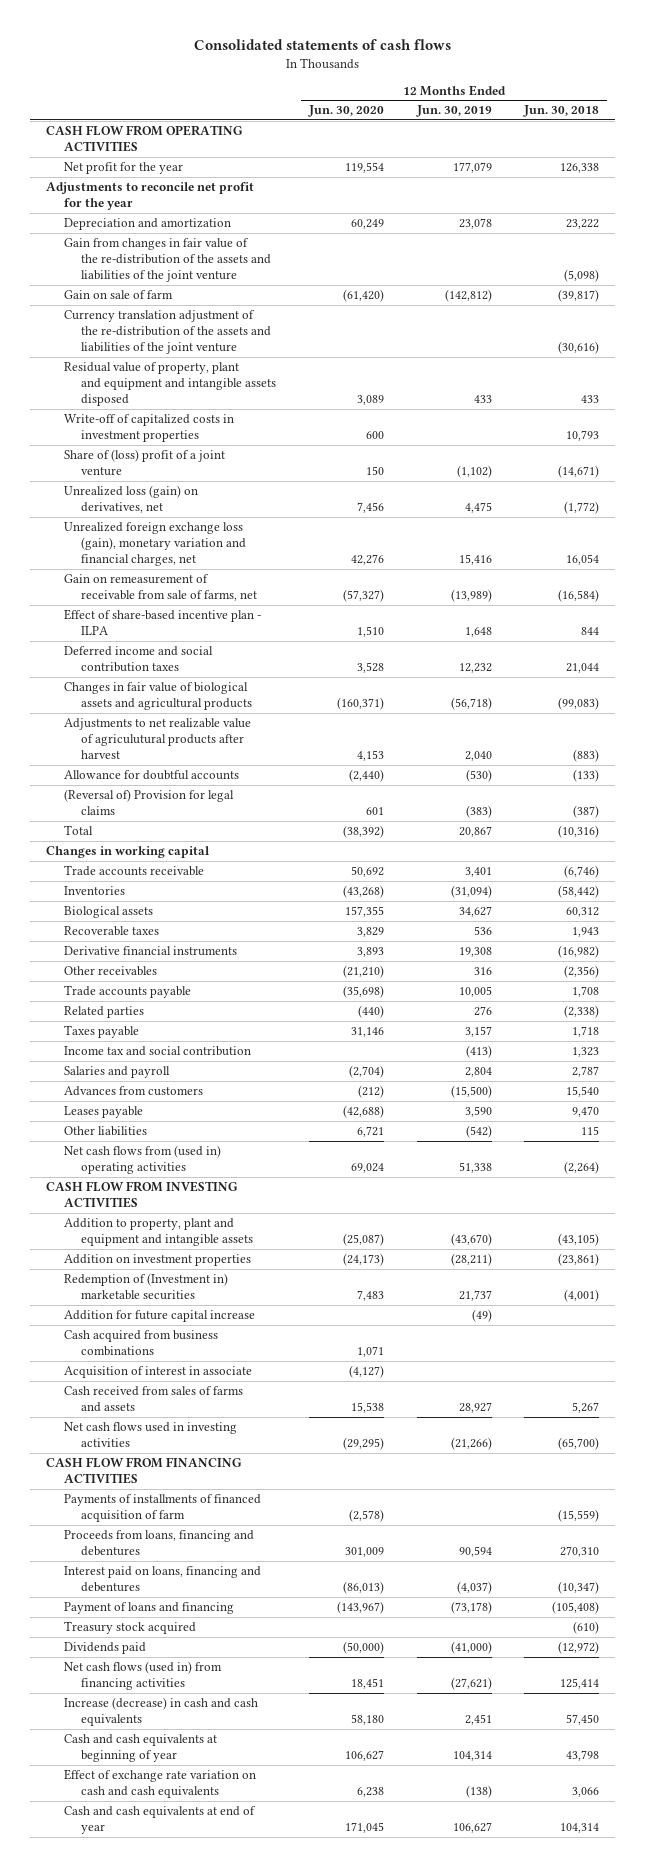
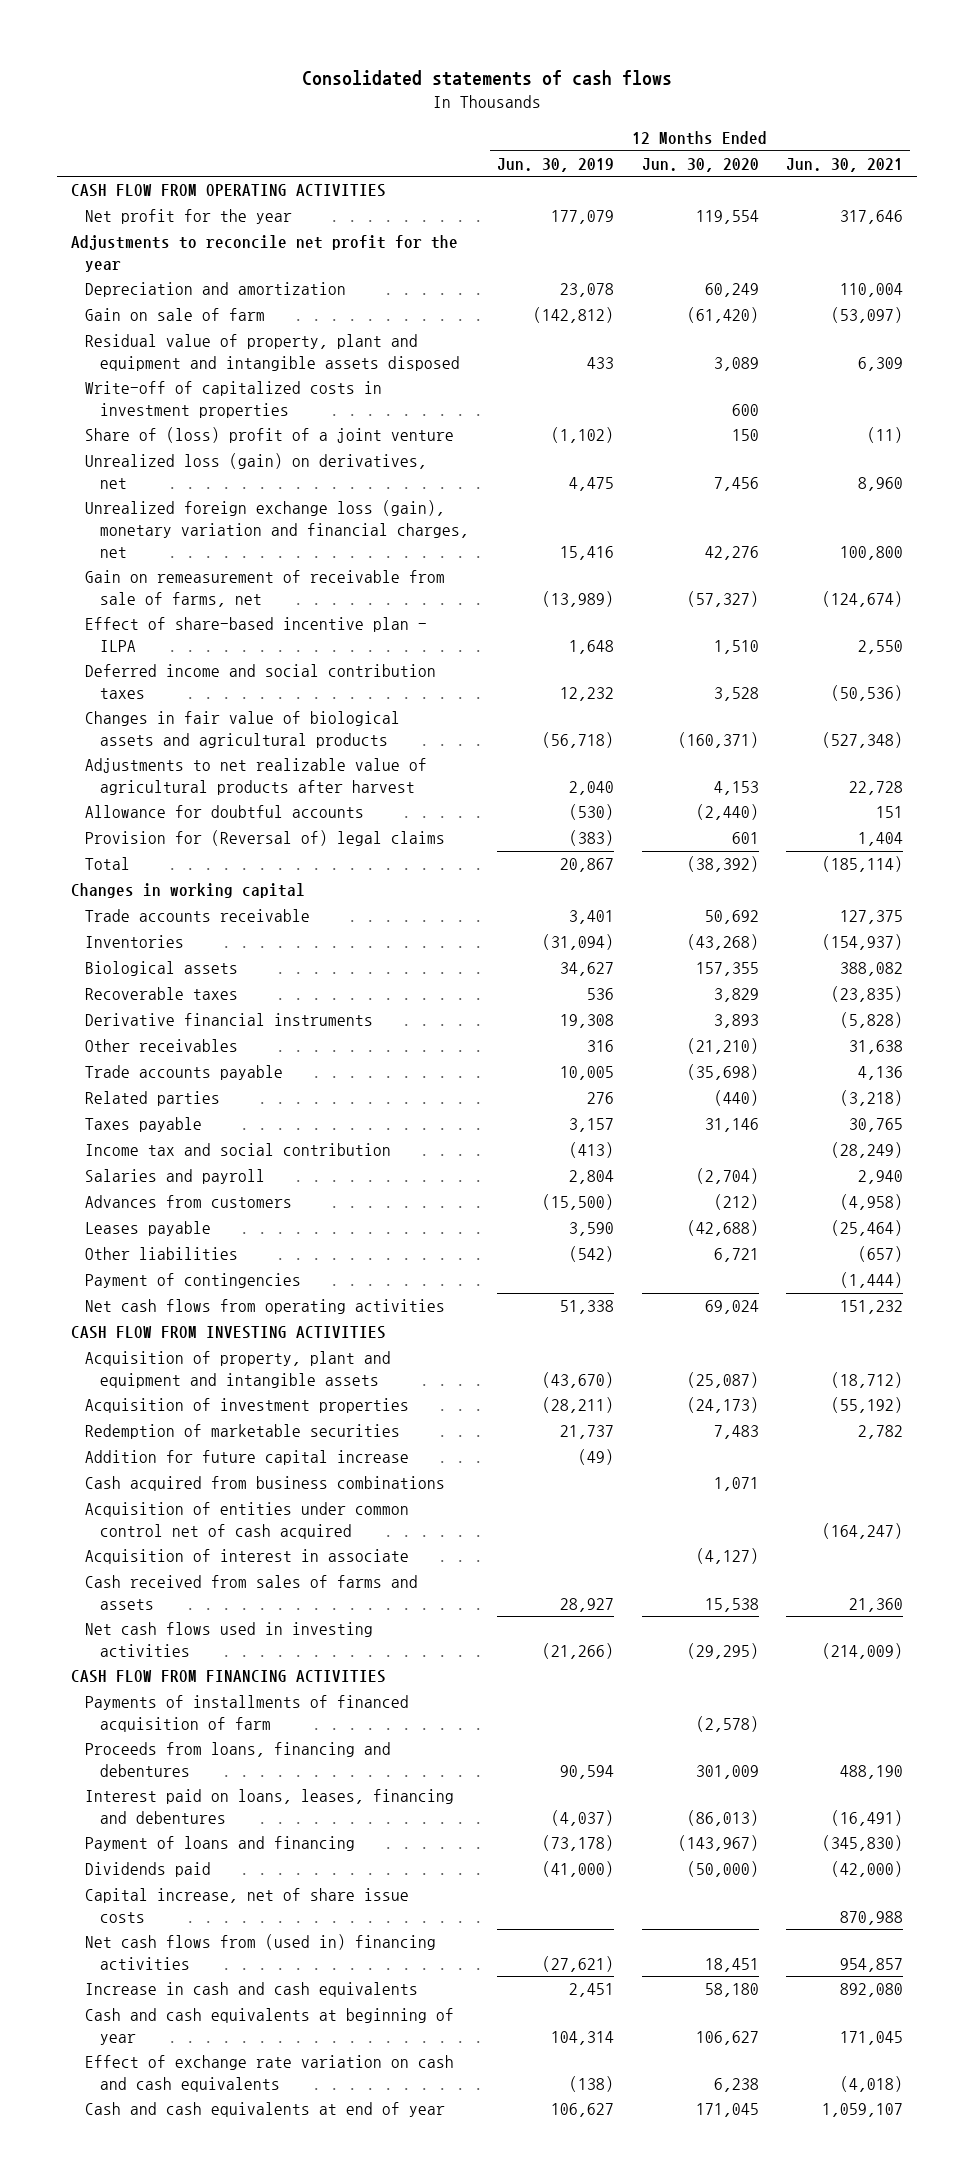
- | 12 Months Ended Jun. 30, 2020 | 12 Months Ended Jun. 30, 2019 | 12 Months Ended Jun. 30, 2018
+ | 12 Months Ended Jun. 30, 2019 | 12 Months Ended Jun. 30, 2020 | 12 Months Ended Jun. 30, 2021
- Gain from changes in fair value of the re-distribution of the assets and liabilities of the joint venture | | | (5,098)
- Currency translation adjustment of the re-distribution of the assets and liabilities of the joint venture | | | (30,616)
- Adjustments to net realizable value of agriculutural products after harvest | 4,153 | 2,040 | (883)
+ Adjustments to net realizable value of agricultural products after harvest | 2,040 | 4,153 | 22,728
- (Reversal of) Provision for legal claims | 601 | (383) | (387)
+ Provision for (Reversal of) legal claims | (383) | 601 | 1,404
- Net cash flows from (used in) operating activities | 69,024 | 51,338 | (2,264)
+ Payment of contingencies | | | (1,444)
+ Net cash flows from operating activities | 51,338 | 69,024 | 151,232
- Addition to property, plant and equipment and intangible assets | (25,087) | (43,670) | (43,105)
- Addition on investment properties | (24,173) | (28,211) | (23,861)
- Redemption of (Investment in) marketable securities | 7,483 | 21,737 | (4,001)
+ Acquisition of property, plant and equipment and intangible assets | (43,670) | (25,087) | (18,712)
+ Acquisition of investment properties | (28,211) | (24,173) | (55,192)
+ Redemption of marketable securities | 21,737 | 7,483 | 2,782
+ Acquisition of entities under common control net of cash acquired | | | (164,247)
- Interest paid on loans, financing and debentures | (86,013) | (4,037) | (10,347)
+ Interest paid on loans, leases, financing and debentures | (4,037) | (86,013) | (16,491)
- Treasury stock acquired | | | (610)
- Net cash flows (used in) from financing activities | 18,451 | (27,621) | 125,414
- Increase (decrease) in cash and cash equivalents | 58,180 | 2,451 | 57,450
+ Capital increase, net of share issue costs | | | 870,988
+ Net cash flows from (used in) financing activities | (27,621) | 18,451 | 954,857
+ Increase in cash and cash equivalents | 2,451 | 58,180 | 892,080

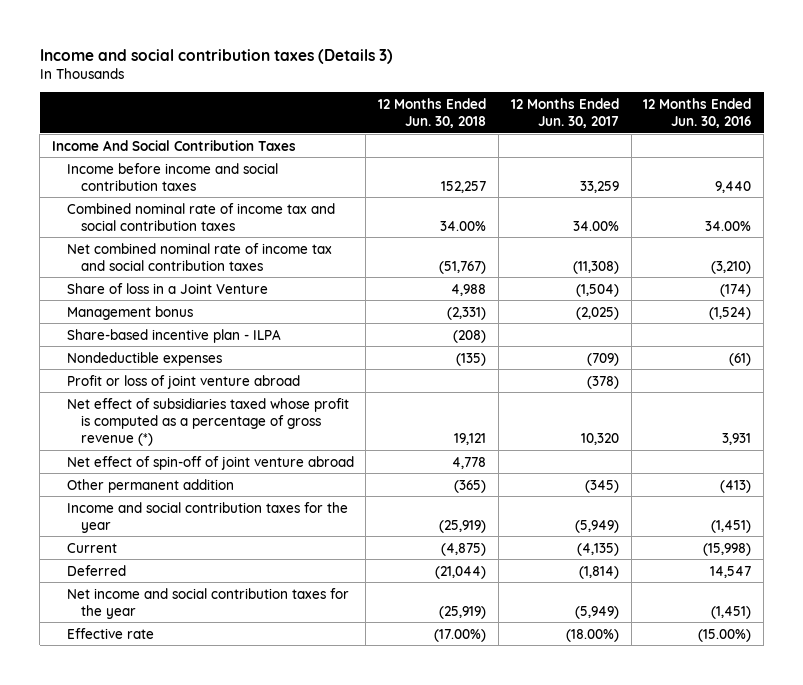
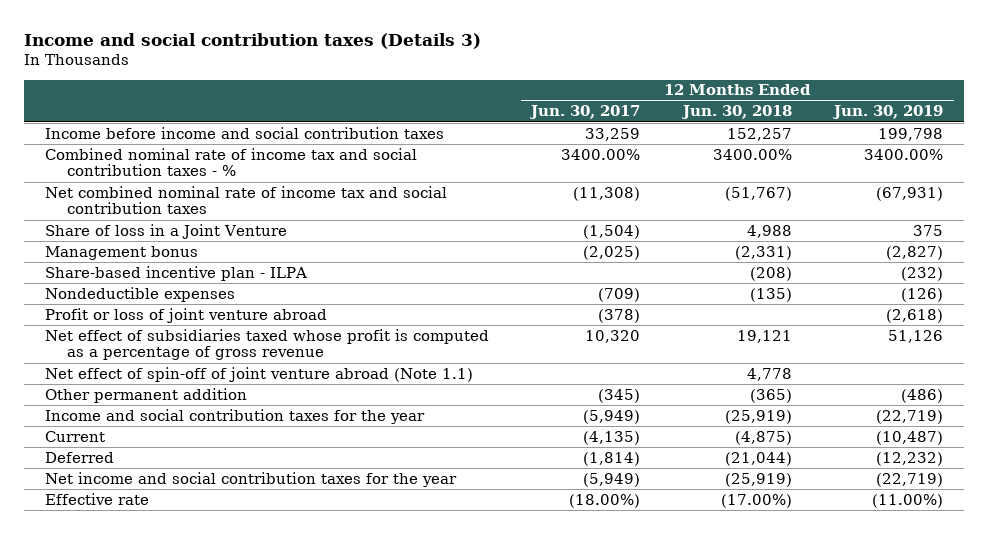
- | 12 Months Ended Jun. 30, 2018 | 12 Months Ended Jun. 30, 2017 | 12 Months Ended Jun. 30, 2016
+ | 12 Months Ended Jun. 30, 2017 | 12 Months Ended Jun. 30, 2018 | 12 Months Ended Jun. 30, 2019
- Income And Social Contribution Taxes
- Combined nominal rate of income tax and social contribution taxes | 34.00% | 34.00% | 34.00%
+ Combined nominal rate of income tax and social contribution taxes - % | 3400.00% | 3400.00% | 3400.00%
- Net effect of subsidiaries taxed whose profit is computed as a percentage of gross revenue (*) | 19,121 | 10,320 | 3,931
- Net effect of spin-off of joint venture abroad | 4,778 | |
+ Net effect of subsidiaries taxed whose profit is computed as a percentage of gross revenue | 10,320 | 19,121 | 51,126
+ Net effect of spin-off of joint venture abroad (Note 1.1) | | 4,778 |

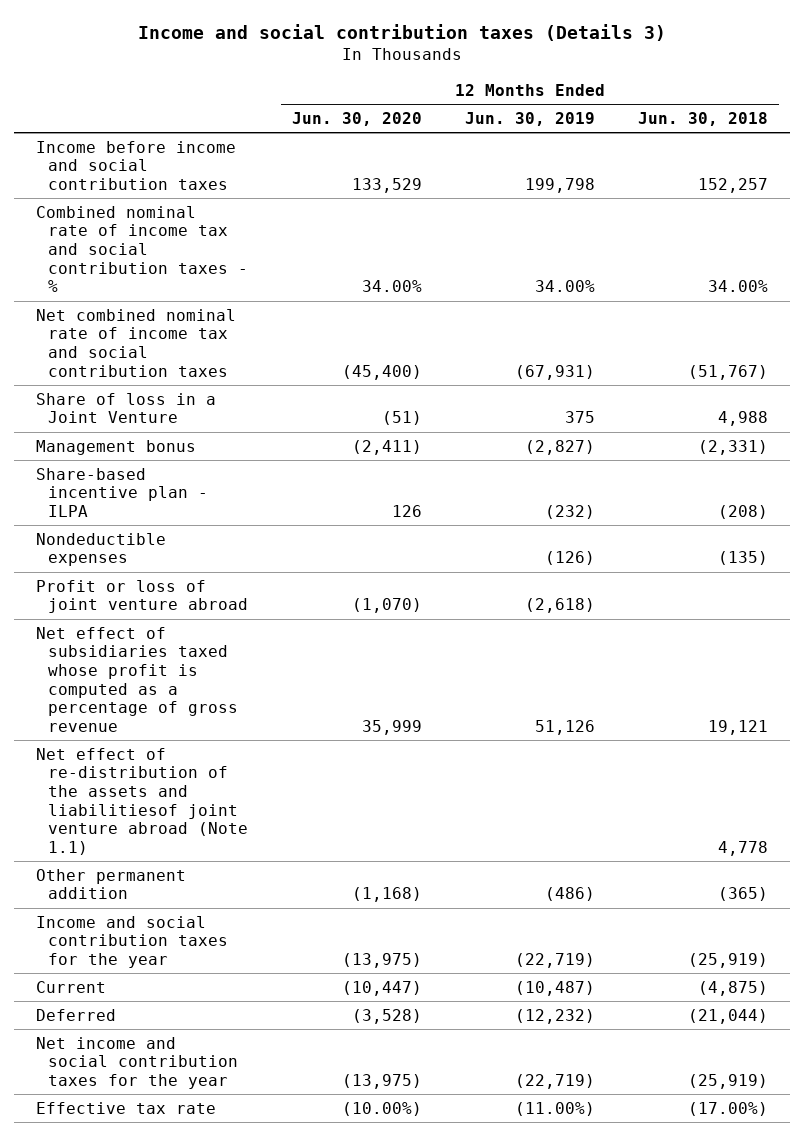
- | 12 Months Ended Jun. 30, 2017 | 12 Months Ended Jun. 30, 2018 | 12 Months Ended Jun. 30, 2019
+ | 12 Months Ended Jun. 30, 2020 | 12 Months Ended Jun. 30, 2019 | 12 Months Ended Jun. 30, 2018
- Combined nominal rate of income tax and social contribution taxes - % | 3400.00% | 3400.00% | 3400.00%
+ Combined nominal rate of income tax and social contribution taxes - % | 34.00% | 34.00% | 34.00%
- Net effect of spin-off of joint venture abroad (Note 1.1) | | 4,778 |
+ Net effect of re-distribution of the assets and liabilitiesof joint venture abroad (Note 1.1) | | | 4,778
- Effective rate | (18.00%) | (17.00%) | (11.00%)
+ Effective tax rate | (10.00%) | (11.00%) | (17.00%)

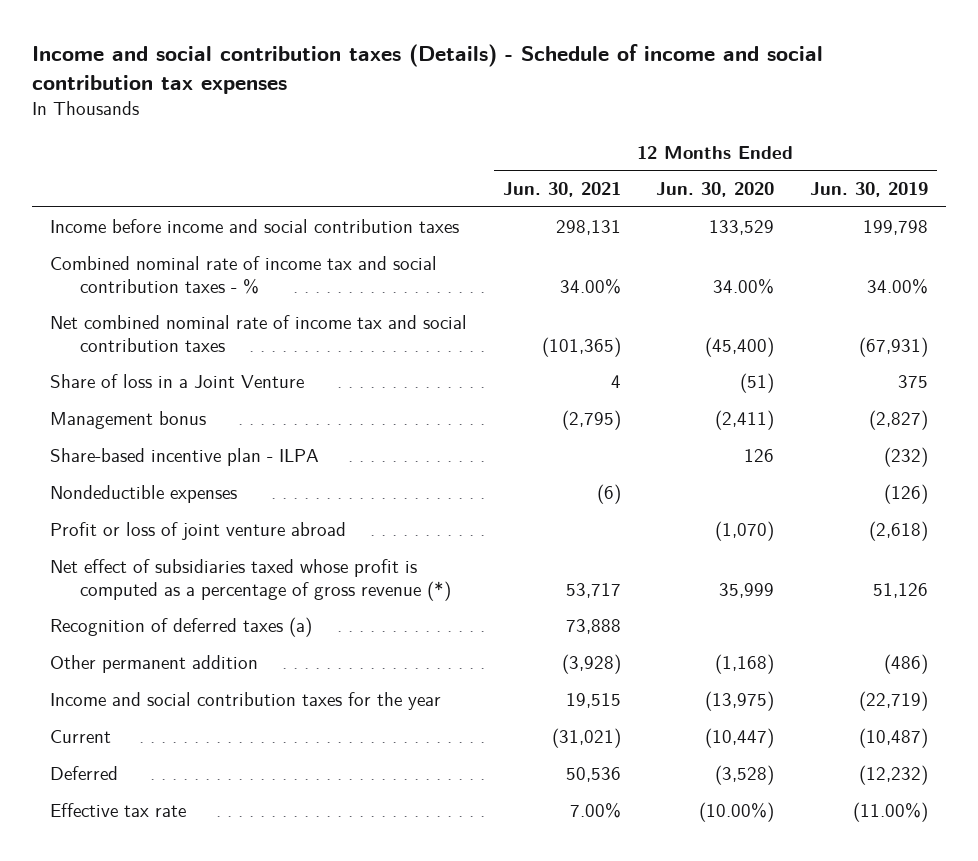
- Income and social contribution taxes (Details 3)
+ Income and social contribution taxes (Details) - Schedule of income and social contribution tax expenses
- | 12 Months Ended Jun. 30, 2020 | 12 Months Ended Jun. 30, 2019 | 12 Months Ended Jun. 30, 2018
+ | 12 Months Ended Jun. 30, 2021 | 12 Months Ended Jun. 30, 2020 | 12 Months Ended Jun. 30, 2019
- Net effect of subsidiaries taxed whose profit is computed as a percentage of gross revenue | 35,999 | 51,126 | 19,121
- Net effect of re-distribution of the assets and liabilitiesof joint venture abroad (Note 1.1) | | | 4,778
+ Net effect of subsidiaries taxed whose profit is computed as a percentage of gross revenue (*) | 53,717 | 35,999 | 51,126
+ Recognition of deferred taxes (a) | 73,888 | |
- Net income and social contribution taxes for the year | (13,975) | (22,719) | (25,919)

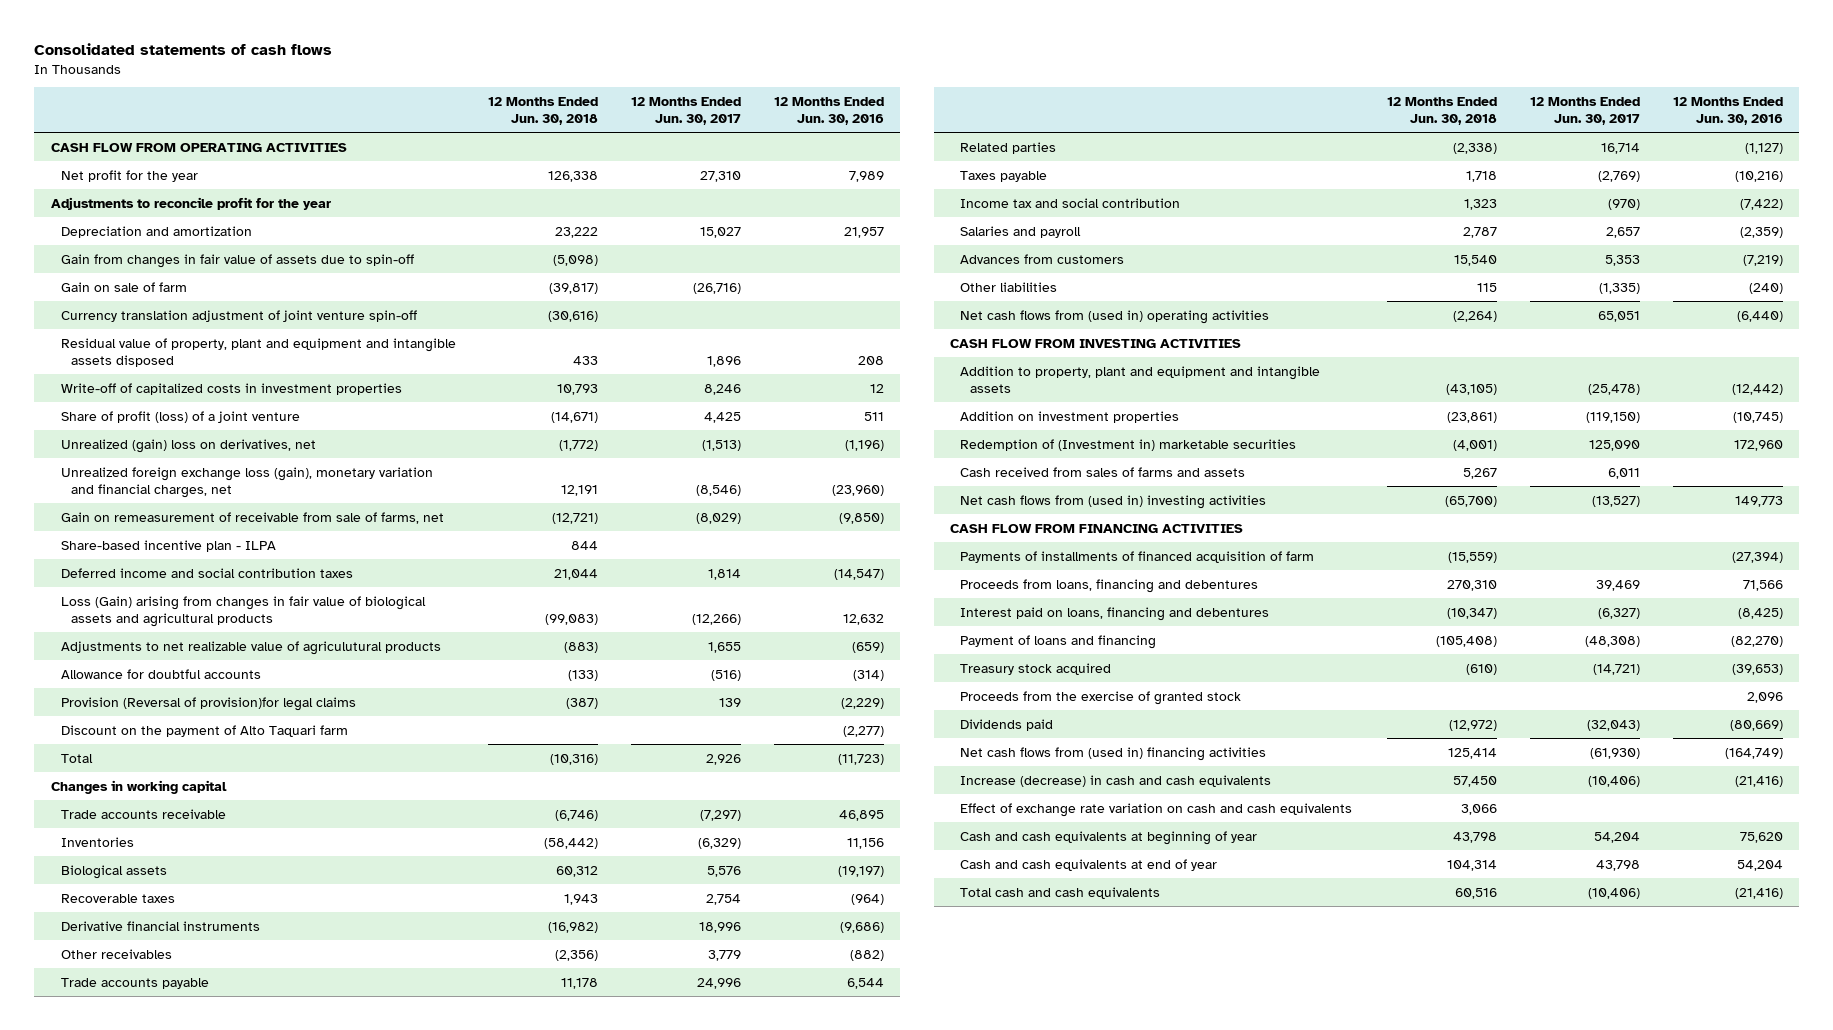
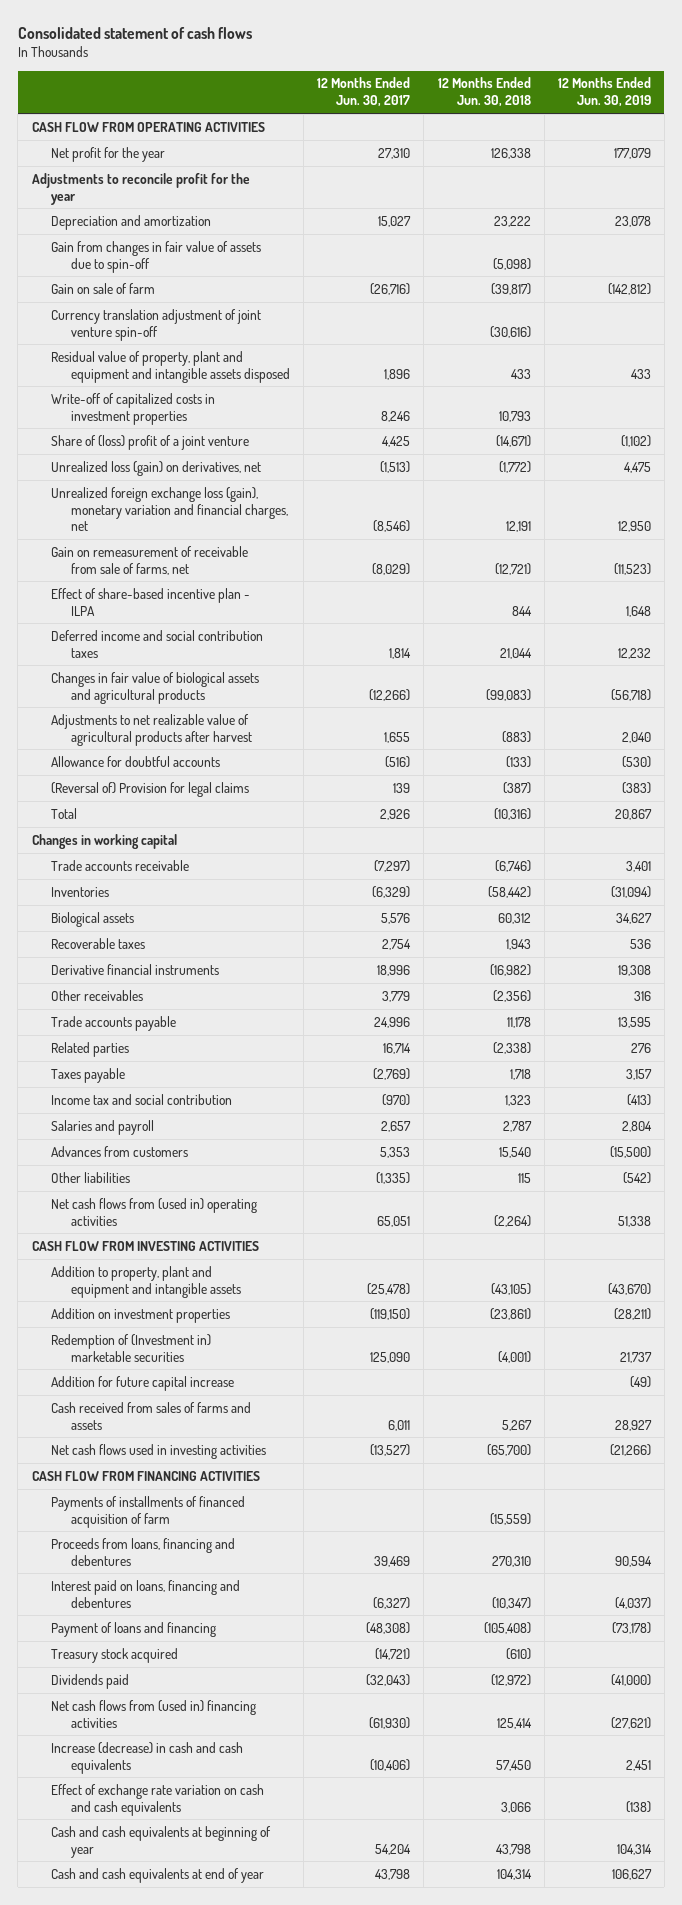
- Consolidated statements of cash flows
+ Consolidated statement of cash flows
- | 12 Months Ended Jun. 30, 2018 | 12 Months Ended Jun. 30, 2017 | 12 Months Ended Jun. 30, 2016
+ | 12 Months Ended Jun. 30, 2017 | 12 Months Ended Jun. 30, 2018 | 12 Months Ended Jun. 30, 2019
- Share of profit (loss) of a joint venture | (14,671) | 4,425 | 511
- Unrealized (gain) loss on derivatives, net | (1,772) | (1,513) | (1,196)
+ Share of (loss) profit of a joint venture | 4,425 | (14,671) | (1,102)
+ Unrealized loss (gain) on derivatives, net | (1,513) | (1,772) | 4,475
- Share-based incentive plan - ILPA | 844 | |
+ Effect of share-based incentive plan - ILPA | | 844 | 1,648
- Loss (Gain) arising from changes in fair value of biological assets and agricultural products | (99,083) | (12,266) | 12,632
- Adjustments to net realizable value of agriculutural products | (883) | 1,655 | (659)
+ Changes in fair value of biological assets and agricultural products | (12,266) | (99,083) | (56,718)
+ Adjustments to net realizable value of agricultural products after harvest | 1,655 | (883) | 2,040
- Provision (Reversal of provision)for legal claims | (387) | 139 | (2,229)
- Discount on the payment of Alto Taquari farm | | | (2,277)
+ (Reversal of) Provision for legal claims | 139 | (387) | (383)
+ Addition for future capital increase | | | (49)
- Net cash flows from (used in) investing activities | (65,700) | (13,527) | 149,773
+ Net cash flows used in investing activities | (13,527) | (65,700) | (21,266)
- Proceeds from the exercise of granted stock | | | 2,096
- Total cash and cash equivalents | 60,516 | (10,406) | (21,416)

